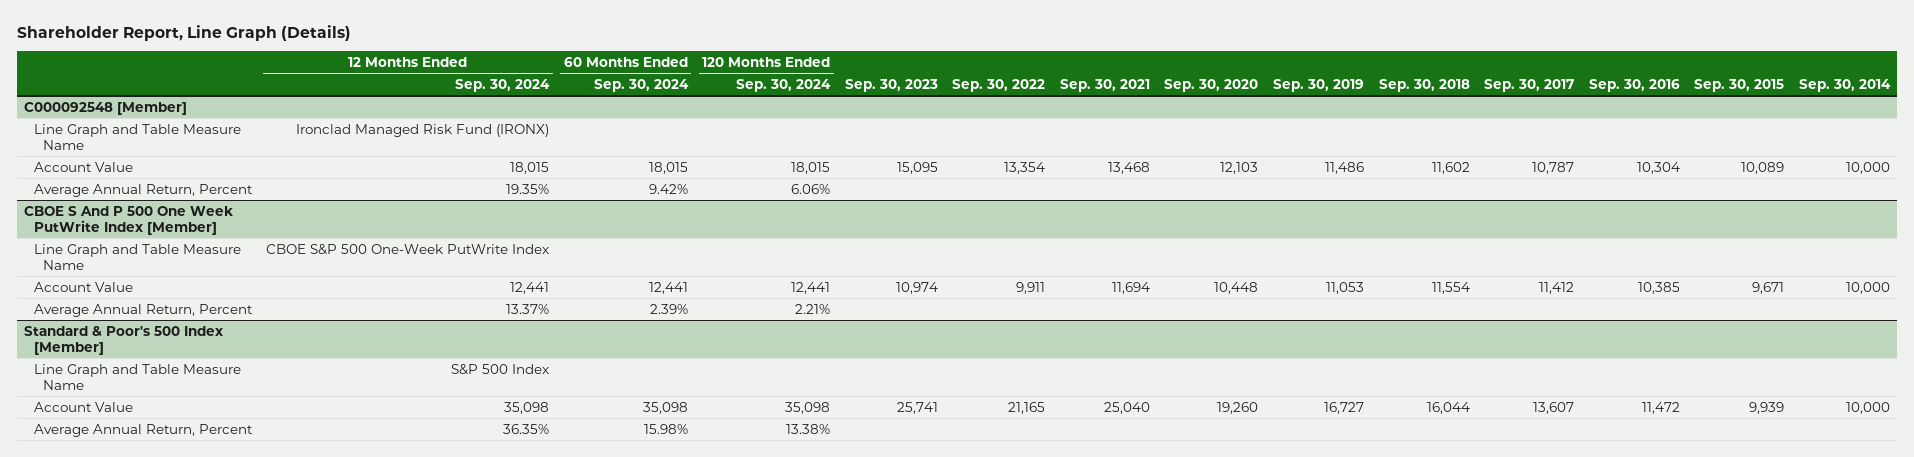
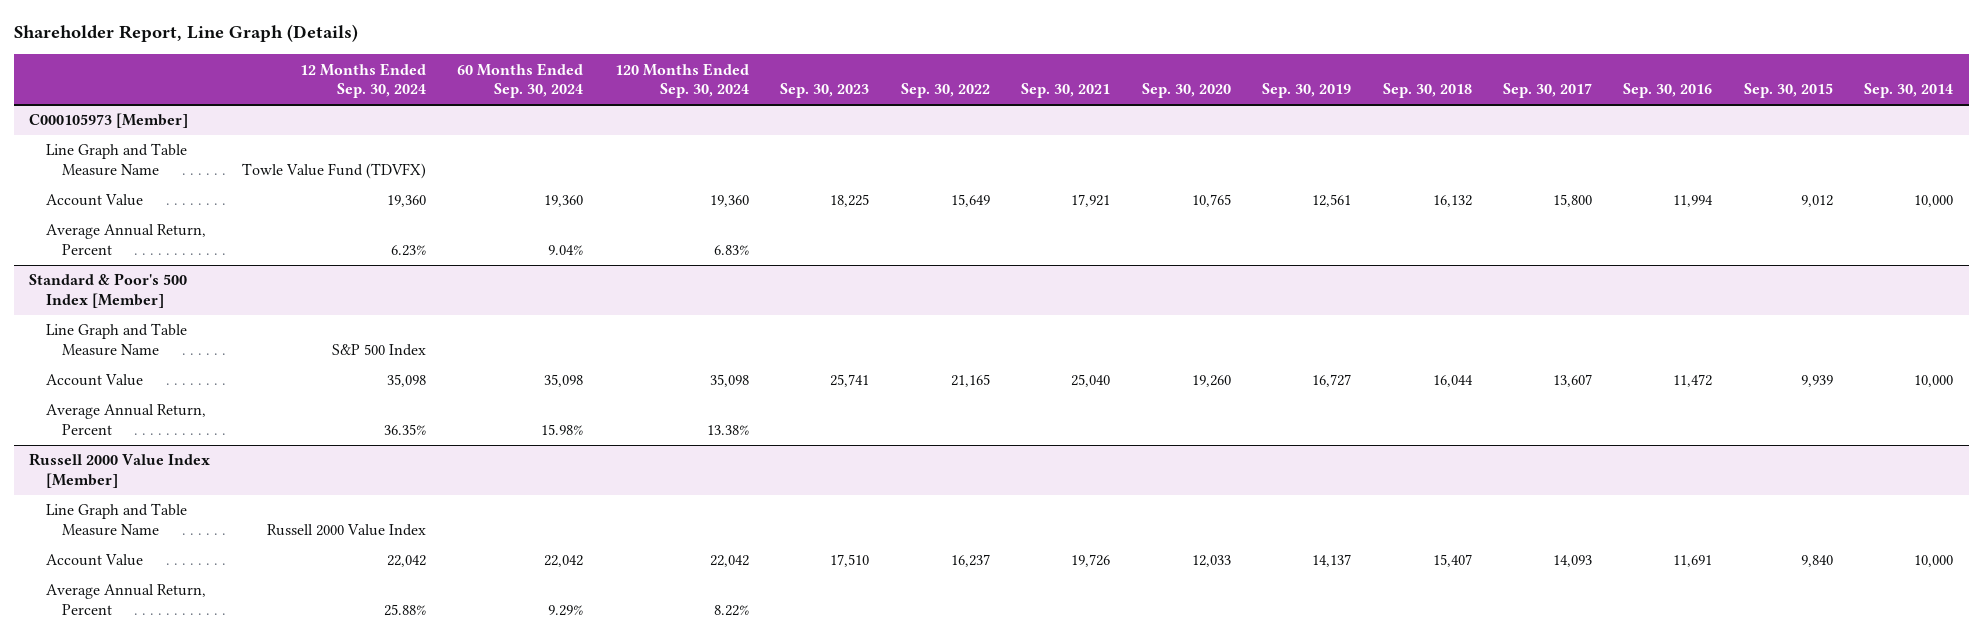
- C000092548 [Member]
- Line Graph and Table Measure Name | Ironclad Managed Risk Fund (IRONX) | | | | | | | | | | | |
- Account Value | 18,015 | 18,015 | 18,015 | 15,095 | 13,354 | 13,468 | 12,103 | 11,486 | 11,602 | 10,787 | 10,304 | 10,089 | 10,000
- Average Annual Return, Percent | 19.35% | 9.42% | 6.06% | | | | | | | | | |
- CBOE S And P 500 One Week PutWrite Index [Member]
- Line Graph and Table Measure Name | CBOE S&P 500 One-Week PutWrite Index | | | | | | | | | | | |
- Account Value | 12,441 | 12,441 | 12,441 | 10,974 | 9,911 | 11,694 | 10,448 | 11,053 | 11,554 | 11,412 | 10,385 | 9,671 | 10,000
- Average Annual Return, Percent | 13.37% | 2.39% | 2.21% | | | | | | | | | |
+ C000105973 [Member]
+ Line Graph and Table Measure Name | Towle Value Fund (TDVFX) | | | | | | | | | | | |
+ Account Value | 19,360 | 19,360 | 19,360 | 18,225 | 15,649 | 17,921 | 10,765 | 12,561 | 16,132 | 15,800 | 11,994 | 9,012 | 10,000
+ Average Annual Return, Percent | 6.23% | 9.04% | 6.83% | | | | | | | | | |
+ Russell 2000 Value Index [Member]
+ Line Graph and Table Measure Name | Russell 2000 Value Index | | | | | | | | | | | |
+ Account Value | 22,042 | 22,042 | 22,042 | 17,510 | 16,237 | 19,726 | 12,033 | 14,137 | 15,407 | 14,093 | 11,691 | 9,840 | 10,000
+ Average Annual Return, Percent | 25.88% | 9.29% | 8.22% | | | | | | | | | |

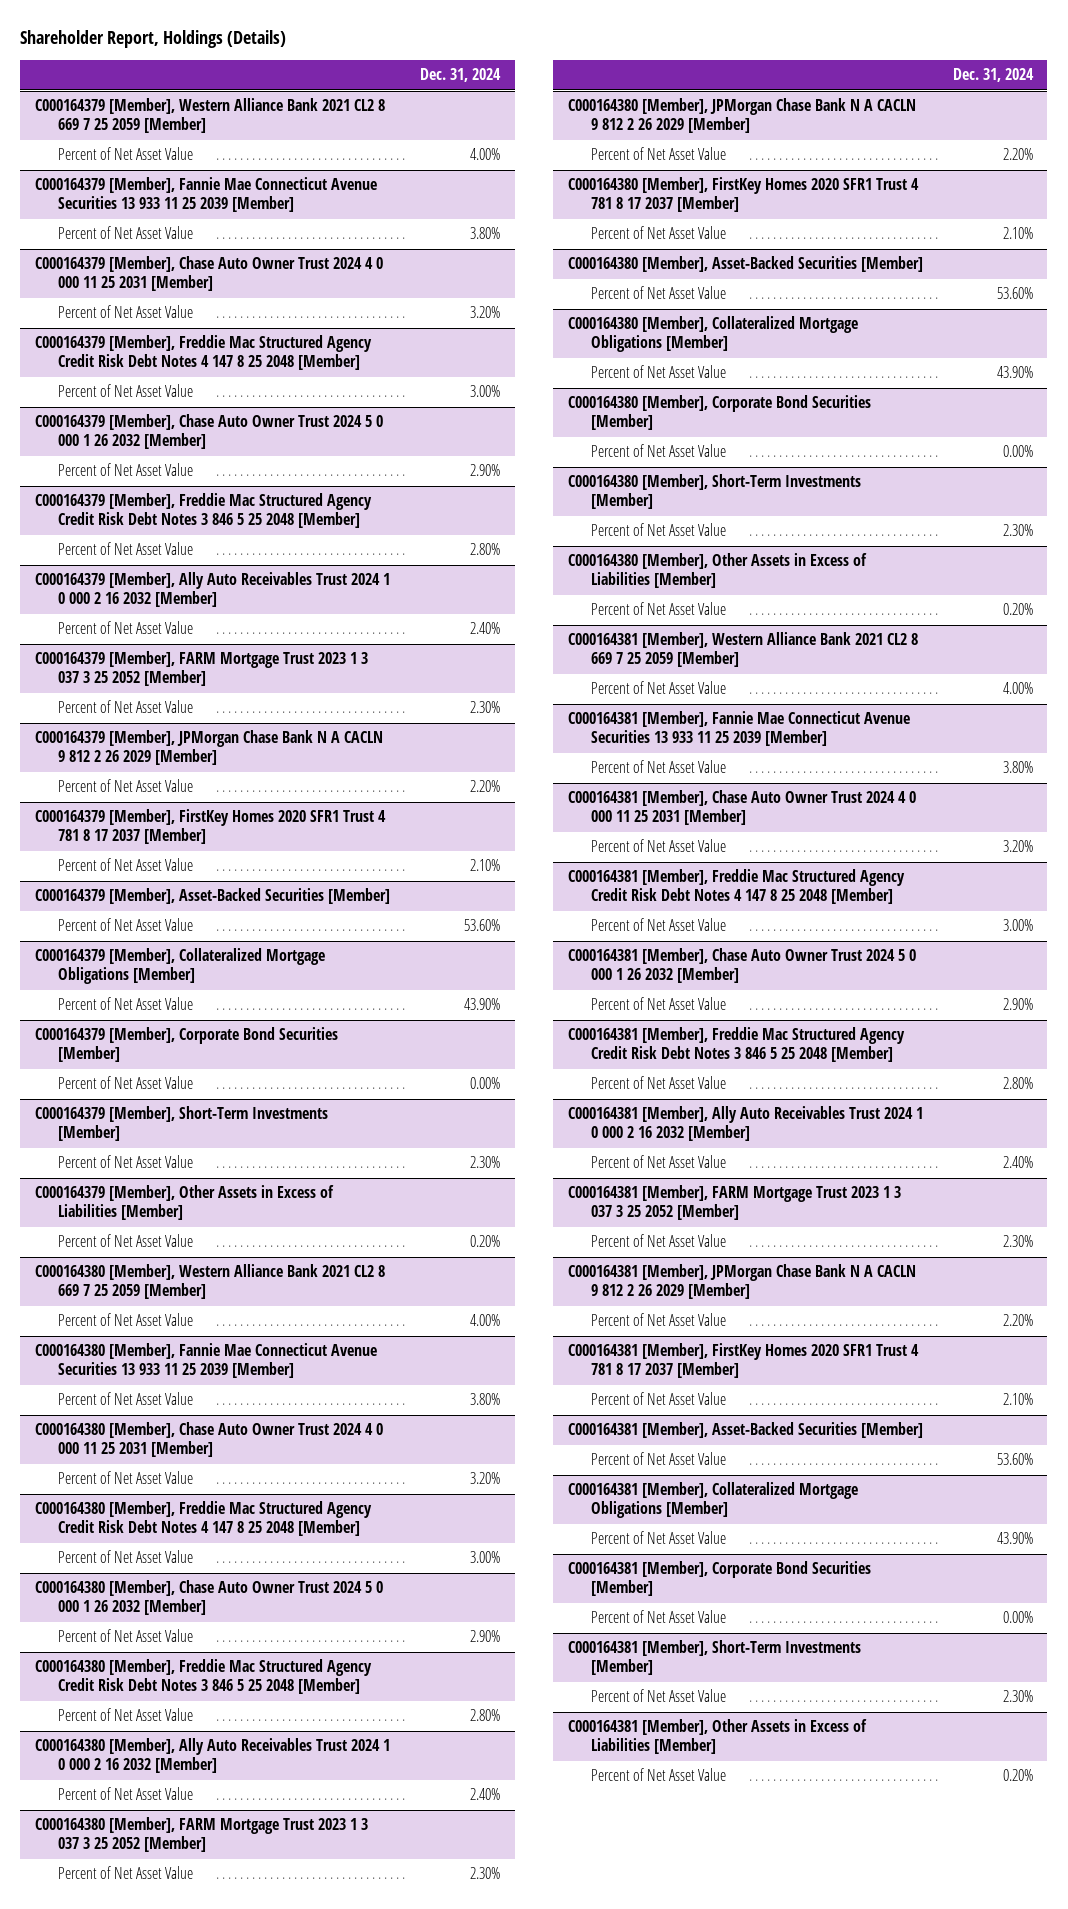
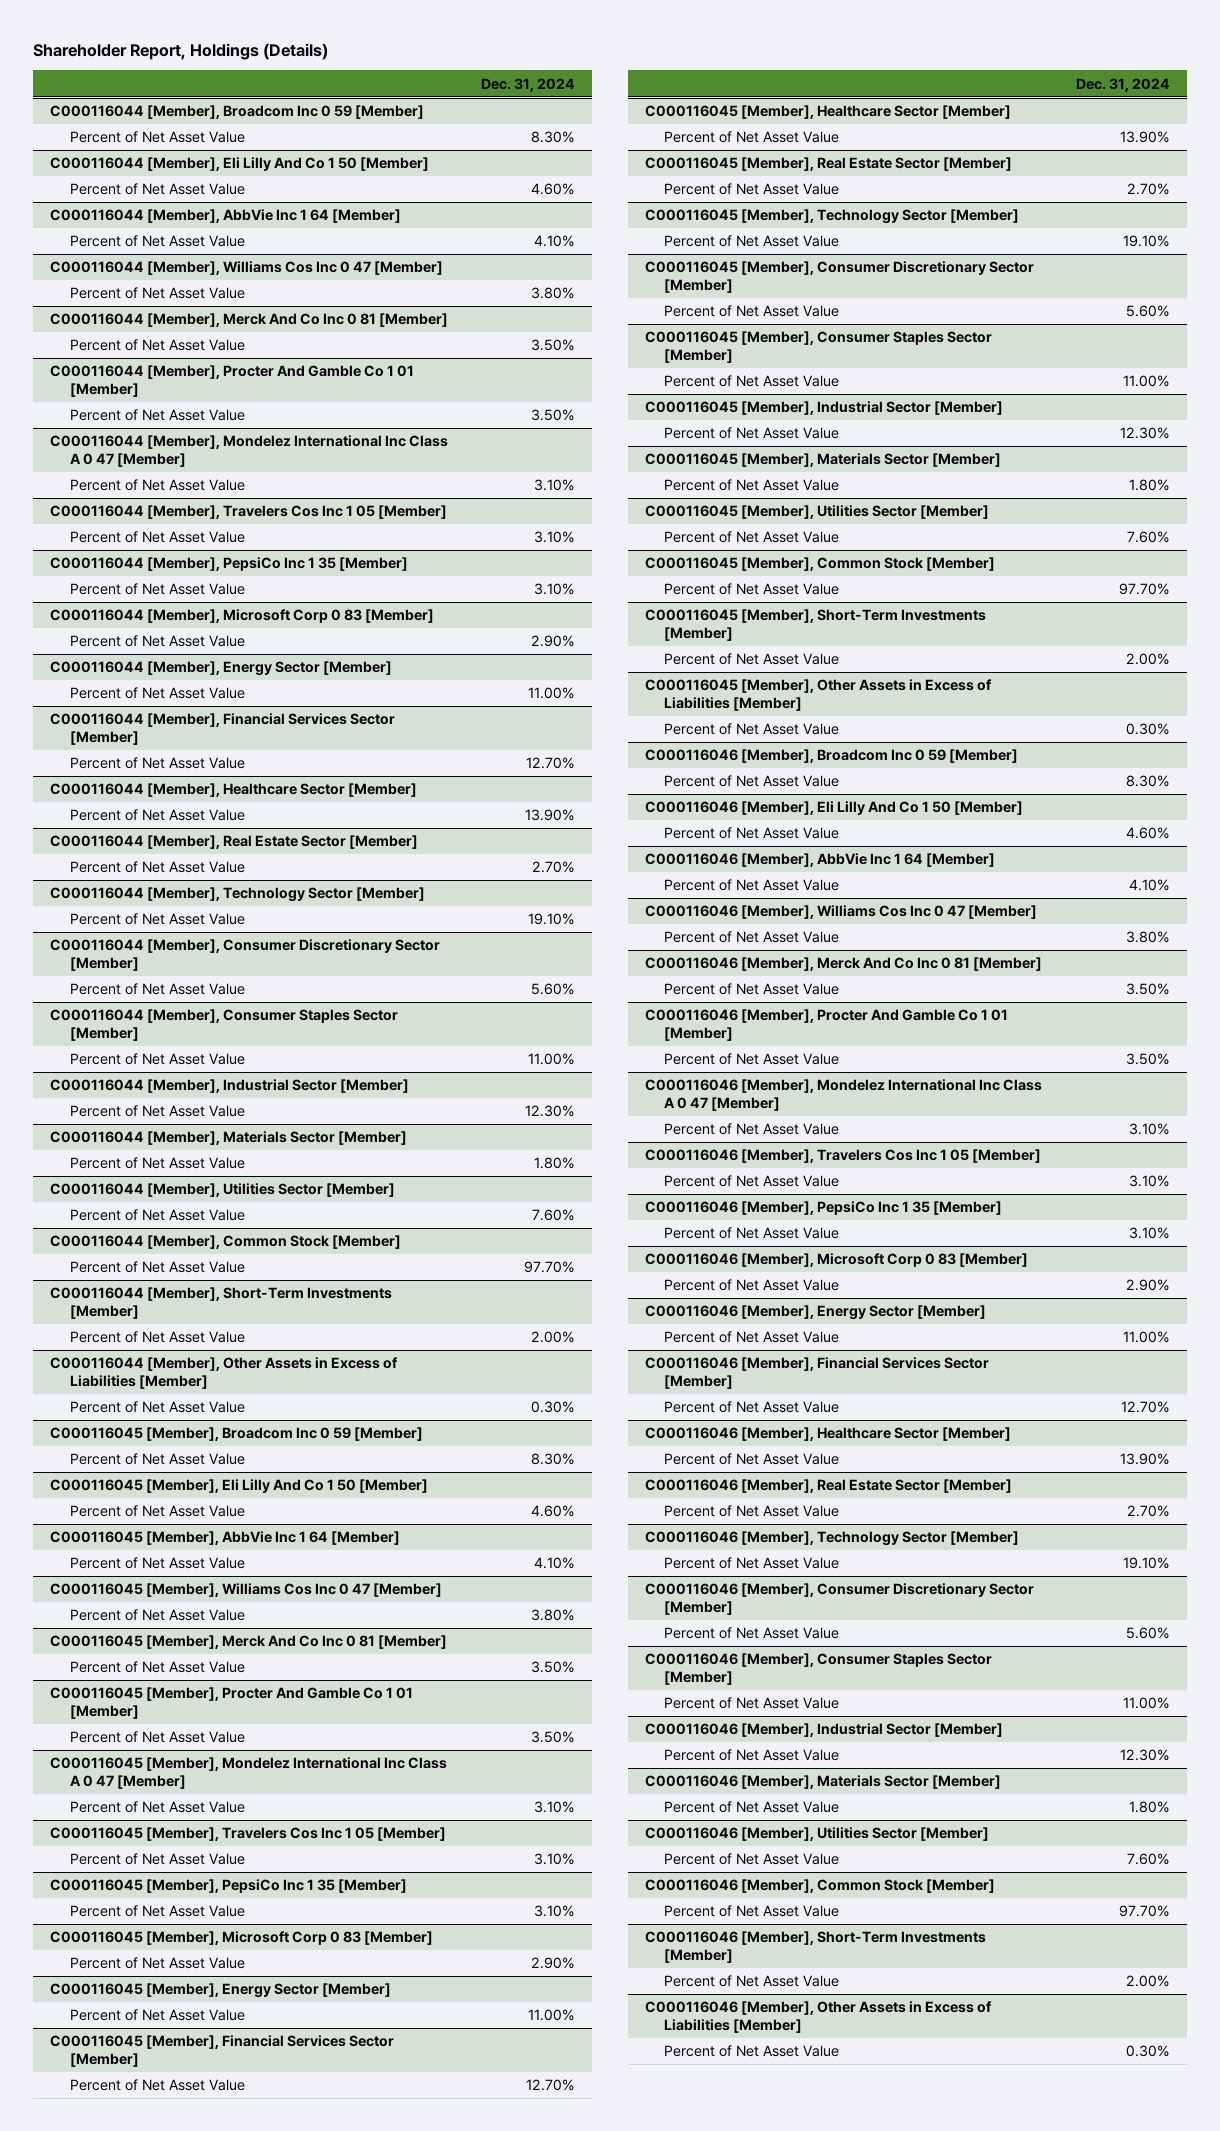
- C000164379 [Member], Western Alliance Bank 2021 CL2 8 669 7 25 2059 [Member]
- Percent of Net Asset Value | 4.00%
- C000164379 [Member], Fannie Mae Connecticut Avenue Securities 13 933 11 25 2039 [Member]
+ C000116044 [Member], Broadcom Inc 0 59 [Member]
+ Percent of Net Asset Value | 8.30%
+ C000116044 [Member], Eli Lilly And Co 1 50 [Member]
+ Percent of Net Asset Value | 4.60%
+ C000116044 [Member], AbbVie Inc 1 64 [Member]
+ Percent of Net Asset Value | 4.10%
+ C000116044 [Member], Williams Cos Inc 0 47 [Member]
- C000164379 [Member], Chase Auto Owner Trust 2024 4 0 000 11 25 2031 [Member]
- Percent of Net Asset Value | 3.20%
- C000164379 [Member], Freddie Mac Structured Agency Credit Risk Debt Notes 4 147 8 25 2048 [Member]
- Percent of Net Asset Value | 3.00%
- C000164379 [Member], Chase Auto Owner Trust 2024 5 0 000 1 26 2032 [Member]
+ C000116044 [Member], Merck And Co Inc 0 81 [Member]
+ Percent of Net Asset Value | 3.50%
+ C000116044 [Member], Procter And Gamble Co 1 01 [Member]
+ Percent of Net Asset Value | 3.50%
+ C000116044 [Member], Mondelez International Inc Class A 0 47 [Member]
+ Percent of Net Asset Value | 3.10%
+ C000116044 [Member], Travelers Cos Inc 1 05 [Member]
+ Percent of Net Asset Value | 3.10%
+ C000116044 [Member], PepsiCo Inc 1 35 [Member]
+ Percent of Net Asset Value | 3.10%
+ C000116044 [Member], Microsoft Corp 0 83 [Member]
- C000164379 [Member], Freddie Mac Structured Agency Credit Risk Debt Notes 3 846 5 25 2048 [Member]
- Percent of Net Asset Value | 2.80%
- C000164379 [Member], Ally Auto Receivables Trust 2024 1 0 000 2 16 2032 [Member]
- Percent of Net Asset Value | 2.40%
- C000164379 [Member], FARM Mortgage Trust 2023 1 3 037 3 25 2052 [Member]
- Percent of Net Asset Value | 2.30%
- C000164379 [Member], JPMorgan Chase Bank N A CACLN 9 812 2 26 2029 [Member]
- Percent of Net Asset Value | 2.20%
- C000164379 [Member], FirstKey Homes 2020 SFR1 Trust 4 781 8 17 2037 [Member]
- Percent of Net Asset Value | 2.10%
- C000164379 [Member], Asset-Backed Securities [Member]
- Percent of Net Asset Value | 53.60%
- C000164379 [Member], Collateralized Mortgage Obligations [Member]
- Percent of Net Asset Value | 43.90%
- C000164379 [Member], Corporate Bond Securities [Member]
- Percent of Net Asset Value | 0.00%
- C000164379 [Member], Short-Term Investments [Member]
- Percent of Net Asset Value | 2.30%
- C000164379 [Member], Other Assets in Excess of Liabilities [Member]
- Percent of Net Asset Value | 0.20%
- C000164380 [Member], Western Alliance Bank 2021 CL2 8 669 7 25 2059 [Member]
- Percent of Net Asset Value | 4.00%
- C000164380 [Member], Fannie Mae Connecticut Avenue Securities 13 933 11 25 2039 [Member]
+ C000116044 [Member], Energy Sector [Member]
+ Percent of Net Asset Value | 11.00%
+ C000116044 [Member], Financial Services Sector [Member]
+ Percent of Net Asset Value | 12.70%
+ C000116044 [Member], Healthcare Sector [Member]
+ Percent of Net Asset Value | 13.90%
+ C000116044 [Member], Real Estate Sector [Member]
+ Percent of Net Asset Value | 2.70%
+ C000116044 [Member], Technology Sector [Member]
+ Percent of Net Asset Value | 19.10%
+ C000116044 [Member], Consumer Discretionary Sector [Member]
+ Percent of Net Asset Value | 5.60%
+ C000116044 [Member], Consumer Staples Sector [Member]
+ Percent of Net Asset Value | 11.00%
+ C000116044 [Member], Industrial Sector [Member]
+ Percent of Net Asset Value | 12.30%
+ C000116044 [Member], Materials Sector [Member]
+ Percent of Net Asset Value | 1.80%
+ C000116044 [Member], Utilities Sector [Member]
+ Percent of Net Asset Value | 7.60%
+ C000116044 [Member], Common Stock [Member]
+ Percent of Net Asset Value | 97.70%
+ C000116044 [Member], Short-Term Investments [Member]
+ Percent of Net Asset Value | 2.00%
+ C000116044 [Member], Other Assets in Excess of Liabilities [Member]
+ Percent of Net Asset Value | 0.30%
+ C000116045 [Member], Broadcom Inc 0 59 [Member]
+ Percent of Net Asset Value | 8.30%
+ C000116045 [Member], Eli Lilly And Co 1 50 [Member]
+ Percent of Net Asset Value | 4.60%
+ C000116045 [Member], AbbVie Inc 1 64 [Member]
+ Percent of Net Asset Value | 4.10%
+ C000116045 [Member], Williams Cos Inc 0 47 [Member]
- C000164380 [Member], Chase Auto Owner Trust 2024 4 0 000 11 25 2031 [Member]
- Percent of Net Asset Value | 3.20%
- C000164380 [Member], Freddie Mac Structured Agency Credit Risk Debt Notes 4 147 8 25 2048 [Member]
- Percent of Net Asset Value | 3.00%
- C000164380 [Member], Chase Auto Owner Trust 2024 5 0 000 1 26 2032 [Member]
+ C000116045 [Member], Merck And Co Inc 0 81 [Member]
+ Percent of Net Asset Value | 3.50%
+ C000116045 [Member], Procter And Gamble Co 1 01 [Member]
+ Percent of Net Asset Value | 3.50%
+ C000116045 [Member], Mondelez International Inc Class A 0 47 [Member]
+ Percent of Net Asset Value | 3.10%
+ C000116045 [Member], Travelers Cos Inc 1 05 [Member]
+ Percent of Net Asset Value | 3.10%
+ C000116045 [Member], PepsiCo Inc 1 35 [Member]
+ Percent of Net Asset Value | 3.10%
+ C000116045 [Member], Microsoft Corp 0 83 [Member]
- C000164380 [Member], Freddie Mac Structured Agency Credit Risk Debt Notes 3 846 5 25 2048 [Member]
- Percent of Net Asset Value | 2.80%
- C000164380 [Member], Ally Auto Receivables Trust 2024 1 0 000 2 16 2032 [Member]
- Percent of Net Asset Value | 2.40%
- C000164380 [Member], FARM Mortgage Trust 2023 1 3 037 3 25 2052 [Member]
- Percent of Net Asset Value | 2.30%
- C000164380 [Member], JPMorgan Chase Bank N A CACLN 9 812 2 26 2029 [Member]
- Percent of Net Asset Value | 2.20%
- C000164380 [Member], FirstKey Homes 2020 SFR1 Trust 4 781 8 17 2037 [Member]
- Percent of Net Asset Value | 2.10%
- C000164380 [Member], Asset-Backed Securities [Member]
- Percent of Net Asset Value | 53.60%
- C000164380 [Member], Collateralized Mortgage Obligations [Member]
- Percent of Net Asset Value | 43.90%
- C000164380 [Member], Corporate Bond Securities [Member]
- Percent of Net Asset Value | 0.00%
- C000164380 [Member], Short-Term Investments [Member]
- Percent of Net Asset Value | 2.30%
- C000164380 [Member], Other Assets in Excess of Liabilities [Member]
- Percent of Net Asset Value | 0.20%
- C000164381 [Member], Western Alliance Bank 2021 CL2 8 669 7 25 2059 [Member]
- Percent of Net Asset Value | 4.00%
- C000164381 [Member], Fannie Mae Connecticut Avenue Securities 13 933 11 25 2039 [Member]
+ C000116045 [Member], Energy Sector [Member]
+ Percent of Net Asset Value | 11.00%
+ C000116045 [Member], Financial Services Sector [Member]
+ Percent of Net Asset Value | 12.70%
+ C000116045 [Member], Healthcare Sector [Member]
+ Percent of Net Asset Value | 13.90%
+ C000116045 [Member], Real Estate Sector [Member]
+ Percent of Net Asset Value | 2.70%
+ C000116045 [Member], Technology Sector [Member]
+ Percent of Net Asset Value | 19.10%
+ C000116045 [Member], Consumer Discretionary Sector [Member]
+ Percent of Net Asset Value | 5.60%
+ C000116045 [Member], Consumer Staples Sector [Member]
+ Percent of Net Asset Value | 11.00%
+ C000116045 [Member], Industrial Sector [Member]
+ Percent of Net Asset Value | 12.30%
+ C000116045 [Member], Materials Sector [Member]
+ Percent of Net Asset Value | 1.80%
+ C000116045 [Member], Utilities Sector [Member]
+ Percent of Net Asset Value | 7.60%
+ C000116045 [Member], Common Stock [Member]
+ Percent of Net Asset Value | 97.70%
+ C000116045 [Member], Short-Term Investments [Member]
+ Percent of Net Asset Value | 2.00%
+ C000116045 [Member], Other Assets in Excess of Liabilities [Member]
+ Percent of Net Asset Value | 0.30%
+ C000116046 [Member], Broadcom Inc 0 59 [Member]
+ Percent of Net Asset Value | 8.30%
+ C000116046 [Member], Eli Lilly And Co 1 50 [Member]
+ Percent of Net Asset Value | 4.60%
+ C000116046 [Member], AbbVie Inc 1 64 [Member]
+ Percent of Net Asset Value | 4.10%
+ C000116046 [Member], Williams Cos Inc 0 47 [Member]
- C000164381 [Member], Chase Auto Owner Trust 2024 4 0 000 11 25 2031 [Member]
- Percent of Net Asset Value | 3.20%
- C000164381 [Member], Freddie Mac Structured Agency Credit Risk Debt Notes 4 147 8 25 2048 [Member]
- Percent of Net Asset Value | 3.00%
- C000164381 [Member], Chase Auto Owner Trust 2024 5 0 000 1 26 2032 [Member]
+ C000116046 [Member], Merck And Co Inc 0 81 [Member]
+ Percent of Net Asset Value | 3.50%
+ C000116046 [Member], Procter And Gamble Co 1 01 [Member]
+ Percent of Net Asset Value | 3.50%
+ C000116046 [Member], Mondelez International Inc Class A 0 47 [Member]
+ Percent of Net Asset Value | 3.10%
+ C000116046 [Member], Travelers Cos Inc 1 05 [Member]
+ Percent of Net Asset Value | 3.10%
+ C000116046 [Member], PepsiCo Inc 1 35 [Member]
+ Percent of Net Asset Value | 3.10%
+ C000116046 [Member], Microsoft Corp 0 83 [Member]
- C000164381 [Member], Freddie Mac Structured Agency Credit Risk Debt Notes 3 846 5 25 2048 [Member]
- Percent of Net Asset Value | 2.80%
- C000164381 [Member], Ally Auto Receivables Trust 2024 1 0 000 2 16 2032 [Member]
- Percent of Net Asset Value | 2.40%
- C000164381 [Member], FARM Mortgage Trust 2023 1 3 037 3 25 2052 [Member]
- Percent of Net Asset Value | 2.30%
- C000164381 [Member], JPMorgan Chase Bank N A CACLN 9 812 2 26 2029 [Member]
- Percent of Net Asset Value | 2.20%
- C000164381 [Member], FirstKey Homes 2020 SFR1 Trust 4 781 8 17 2037 [Member]
- Percent of Net Asset Value | 2.10%
- C000164381 [Member], Asset-Backed Securities [Member]
- Percent of Net Asset Value | 53.60%
- C000164381 [Member], Collateralized Mortgage Obligations [Member]
- Percent of Net Asset Value | 43.90%
- C000164381 [Member], Corporate Bond Securities [Member]
- Percent of Net Asset Value | 0.00%
- C000164381 [Member], Short-Term Investments [Member]
- Percent of Net Asset Value | 2.30%
- C000164381 [Member], Other Assets in Excess of Liabilities [Member]
- Percent of Net Asset Value | 0.20%
+ C000116046 [Member], Energy Sector [Member]
+ Percent of Net Asset Value | 11.00%
+ C000116046 [Member], Financial Services Sector [Member]
+ Percent of Net Asset Value | 12.70%
+ C000116046 [Member], Healthcare Sector [Member]
+ Percent of Net Asset Value | 13.90%
+ C000116046 [Member], Real Estate Sector [Member]
+ Percent of Net Asset Value | 2.70%
+ C000116046 [Member], Technology Sector [Member]
+ Percent of Net Asset Value | 19.10%
+ C000116046 [Member], Consumer Discretionary Sector [Member]
+ Percent of Net Asset Value | 5.60%
+ C000116046 [Member], Consumer Staples Sector [Member]
+ Percent of Net Asset Value | 11.00%
+ C000116046 [Member], Industrial Sector [Member]
+ Percent of Net Asset Value | 12.30%
+ C000116046 [Member], Materials Sector [Member]
+ Percent of Net Asset Value | 1.80%
+ C000116046 [Member], Utilities Sector [Member]
+ Percent of Net Asset Value | 7.60%
+ C000116046 [Member], Common Stock [Member]
+ Percent of Net Asset Value | 97.70%
+ C000116046 [Member], Short-Term Investments [Member]
+ Percent of Net Asset Value | 2.00%
+ C000116046 [Member], Other Assets in Excess of Liabilities [Member]
+ Percent of Net Asset Value | 0.30%

